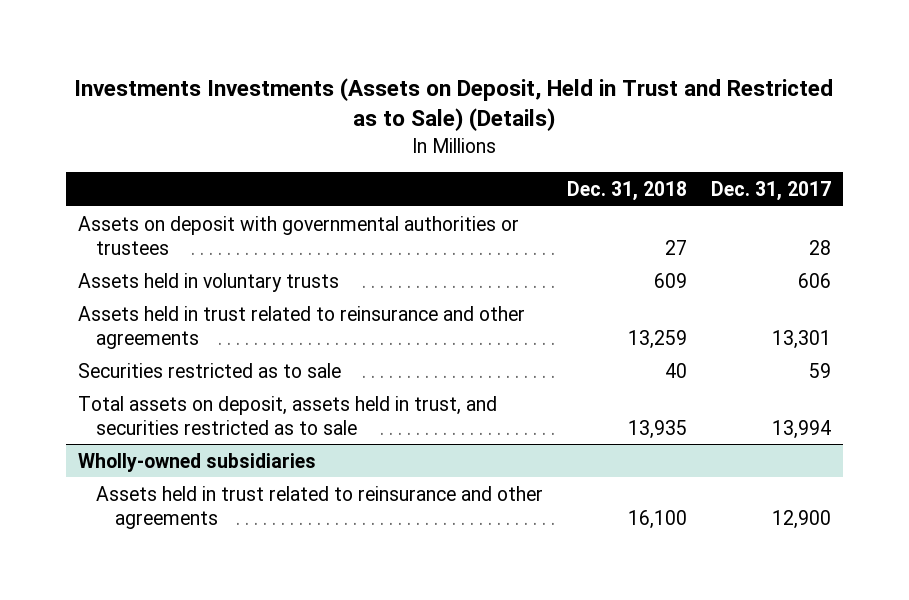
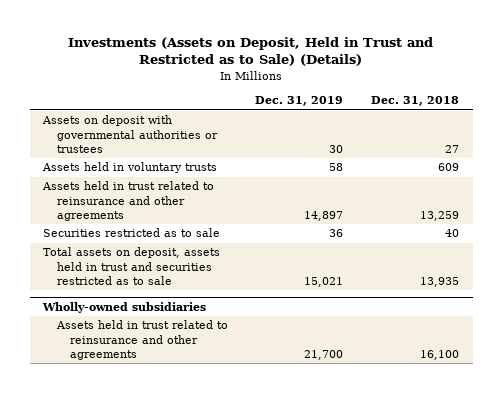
- Investments Investments (Assets on Deposit, Held in Trust and Restricted as to Sale) (Details)
+ Investments (Assets on Deposit, Held in Trust and Restricted as to Sale) (Details)
- | Dec. 31, 2018 | Dec. 31, 2017
+ | Dec. 31, 2019 | Dec. 31, 2018
- Total assets on deposit, assets held in trust, and securities restricted as to sale | 13,935 | 13,994
+ Total assets on deposit, assets held in trust and securities restricted as to sale | 15,021 | 13,935

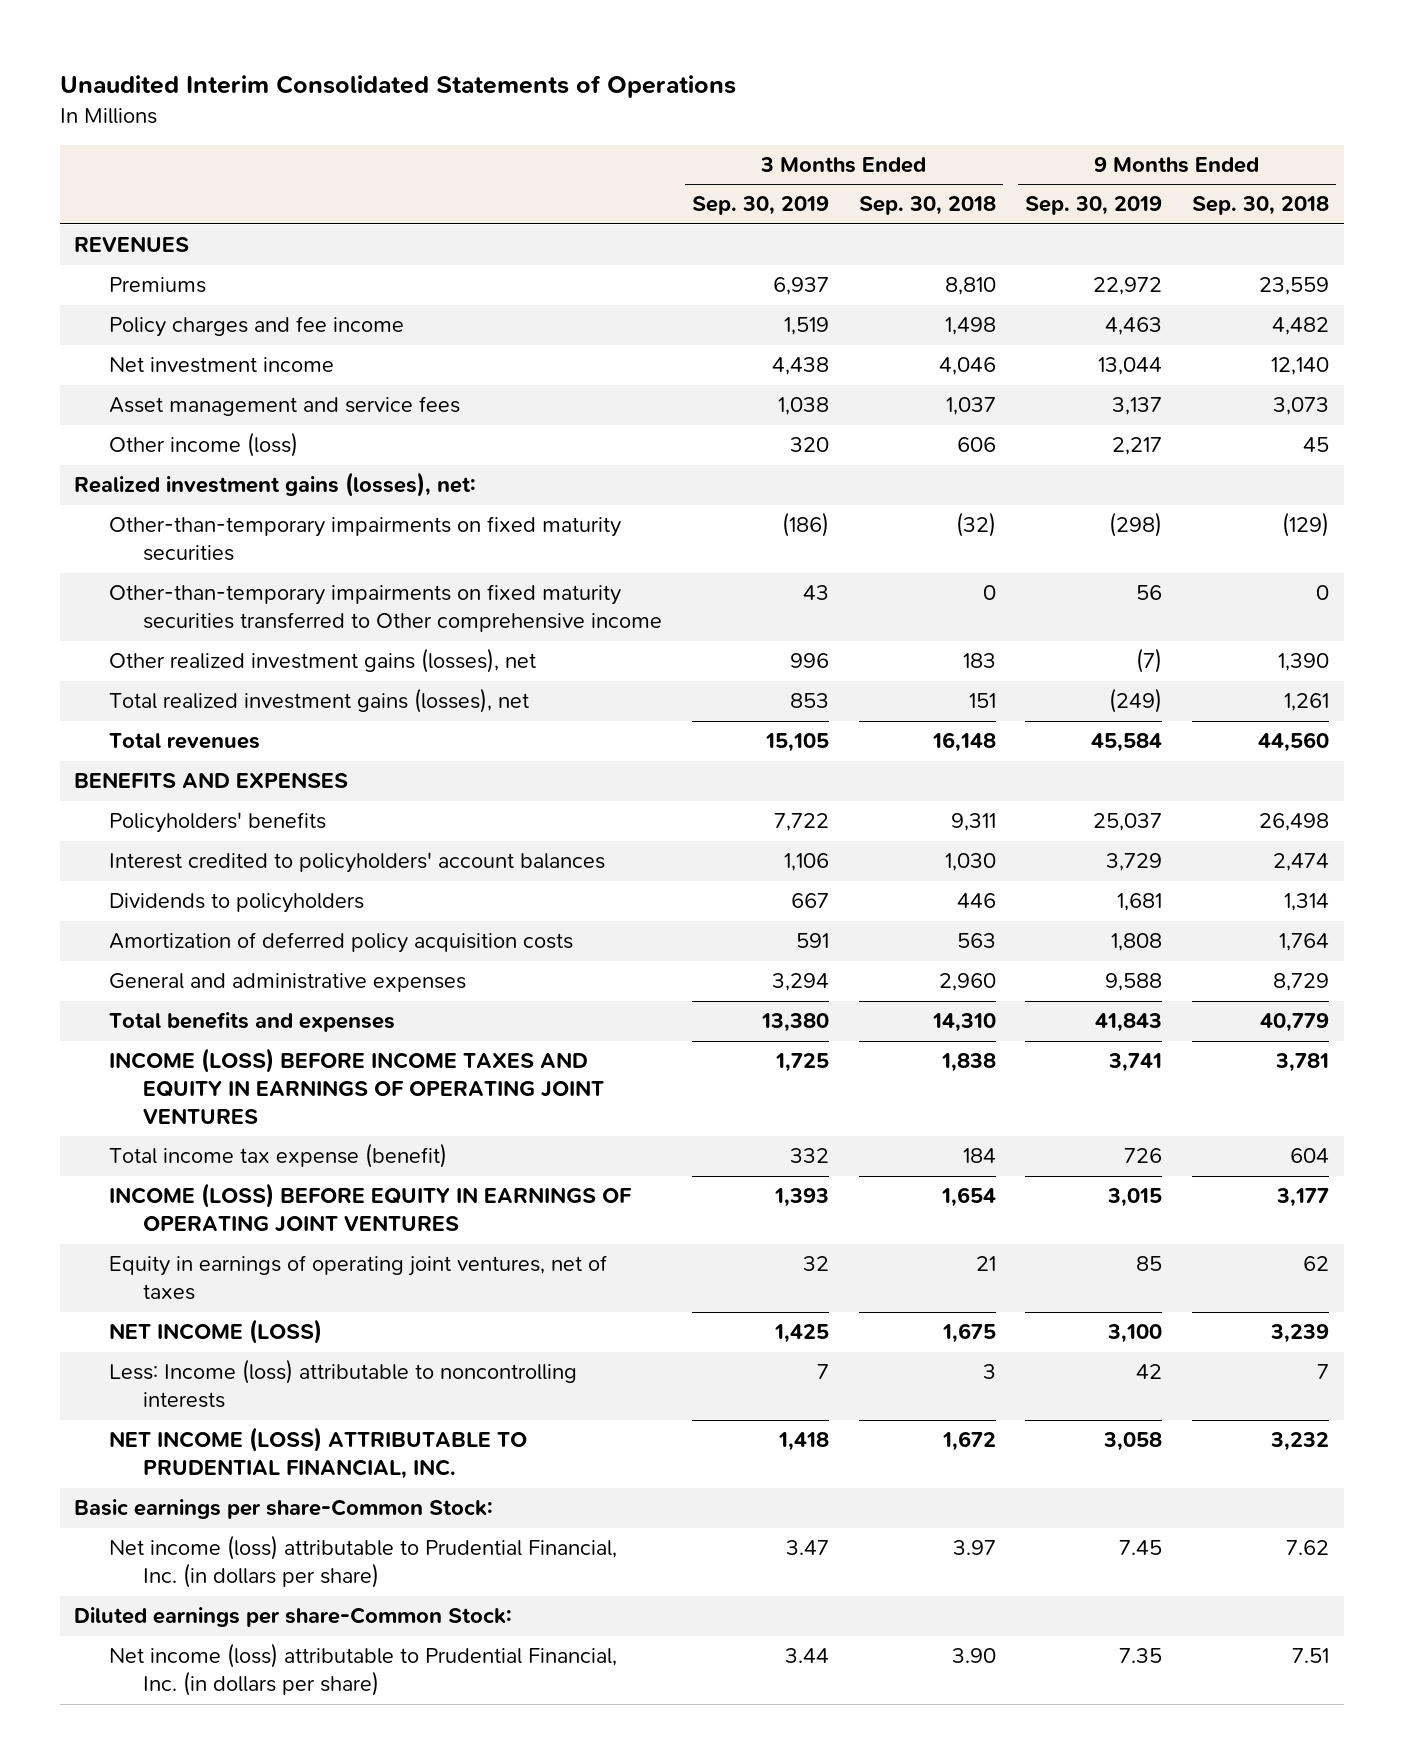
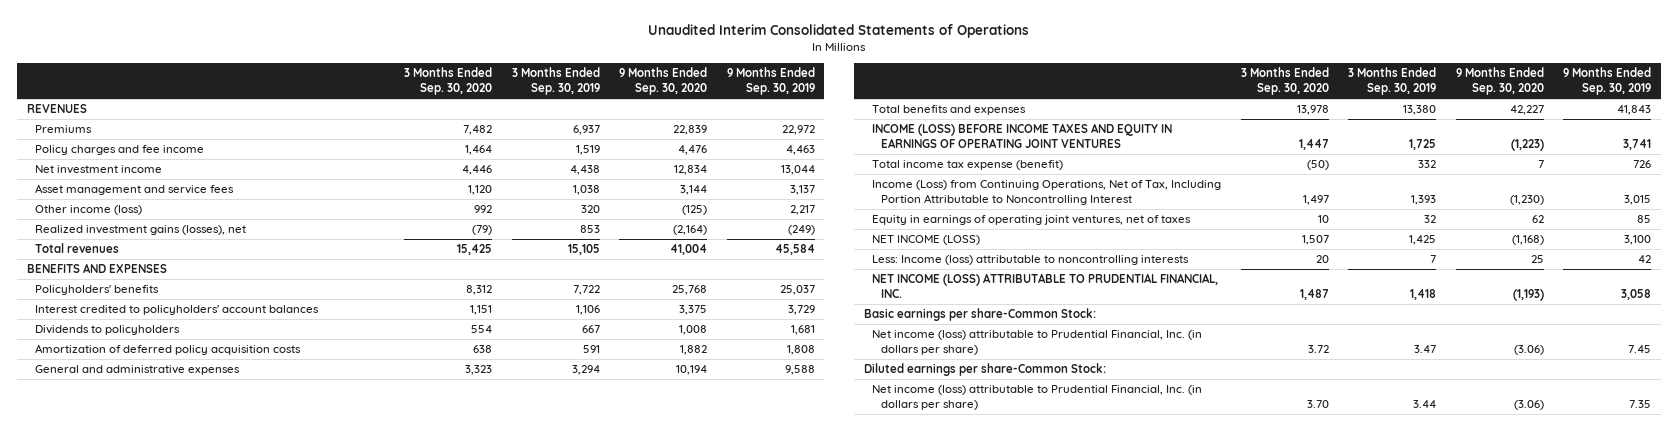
- | 3 Months Ended Sep. 30, 2019 | 3 Months Ended Sep. 30, 2018 | 9 Months Ended Sep. 30, 2019 | 9 Months Ended Sep. 30, 2018
+ | 3 Months Ended Sep. 30, 2020 | 3 Months Ended Sep. 30, 2019 | 9 Months Ended Sep. 30, 2020 | 9 Months Ended Sep. 30, 2019
- Realized investment gains (losses), net:
- Other-than-temporary impairments on fixed maturity securities | (186) | (32) | (298) | (129)
- Other-than-temporary impairments on fixed maturity securities transferred to Other comprehensive income | 43 | 0 | 56 | 0
- Other realized investment gains (losses), net | 996 | 183 | (7) | 1,390
- Total realized investment gains (losses), net | 853 | 151 | (249) | 1,261
+ Realized investment gains (losses), net | (79) | 853 | (2,164) | (249)
- INCOME (LOSS) BEFORE EQUITY IN EARNINGS OF OPERATING JOINT VENTURES | 1,393 | 1,654 | 3,015 | 3,177
+ Income (Loss) from Continuing Operations, Net of Tax, Including Portion Attributable to Noncontrolling Interest | 1,497 | 1,393 | (1,230) | 3,015

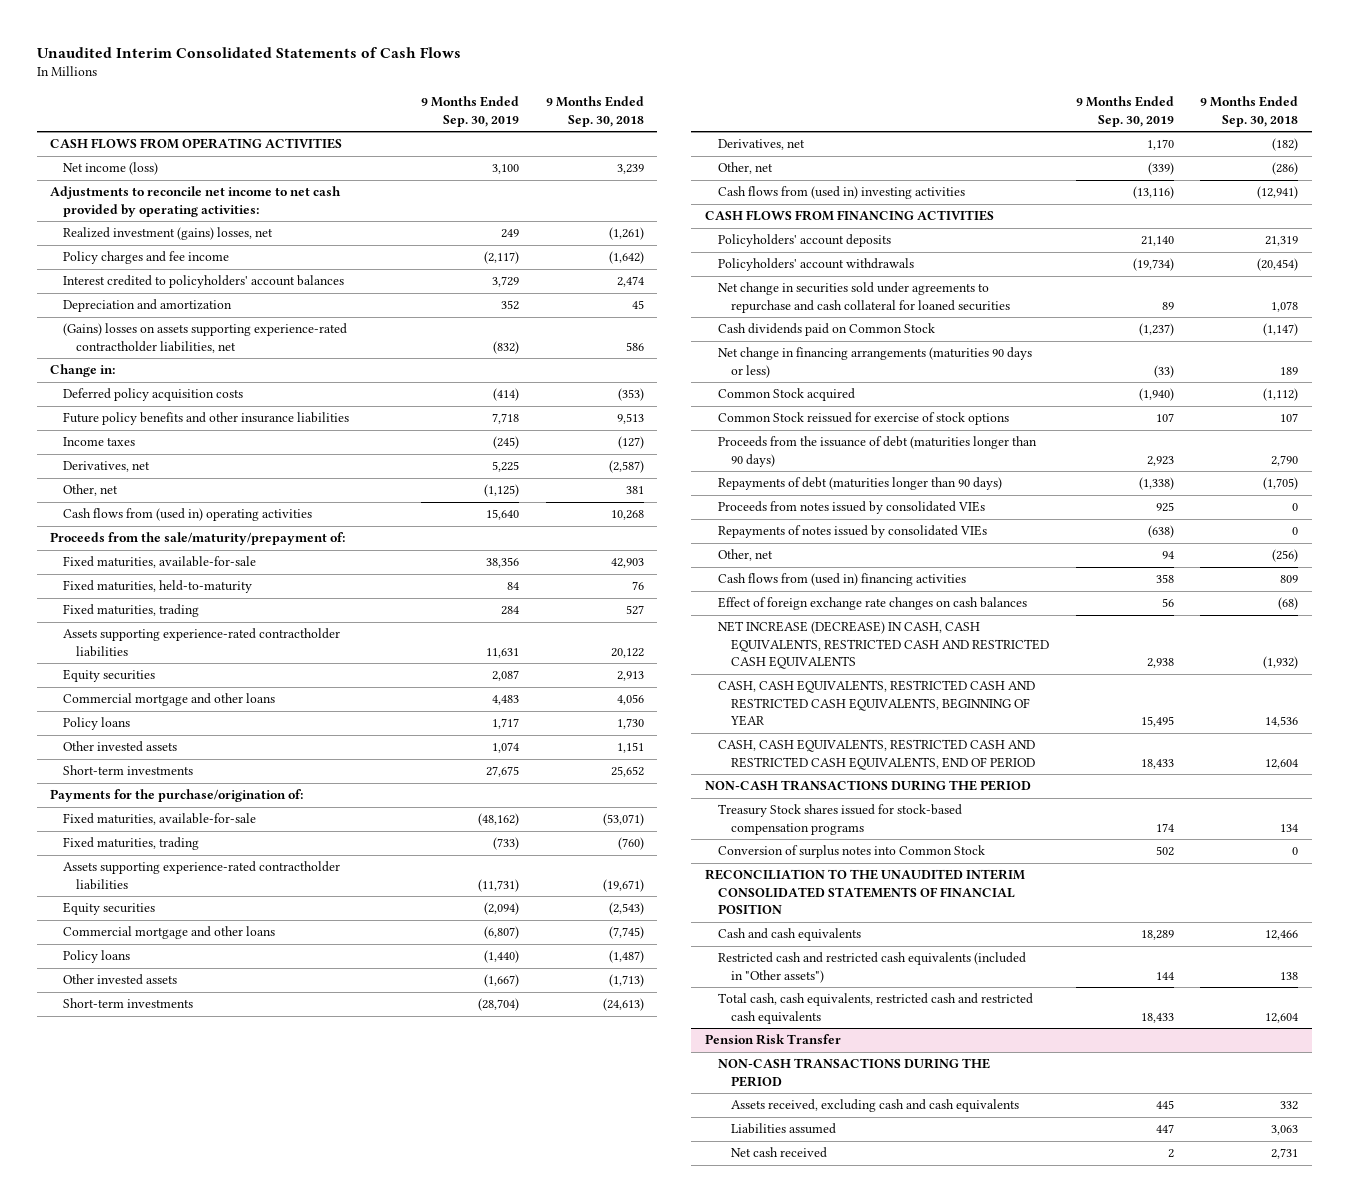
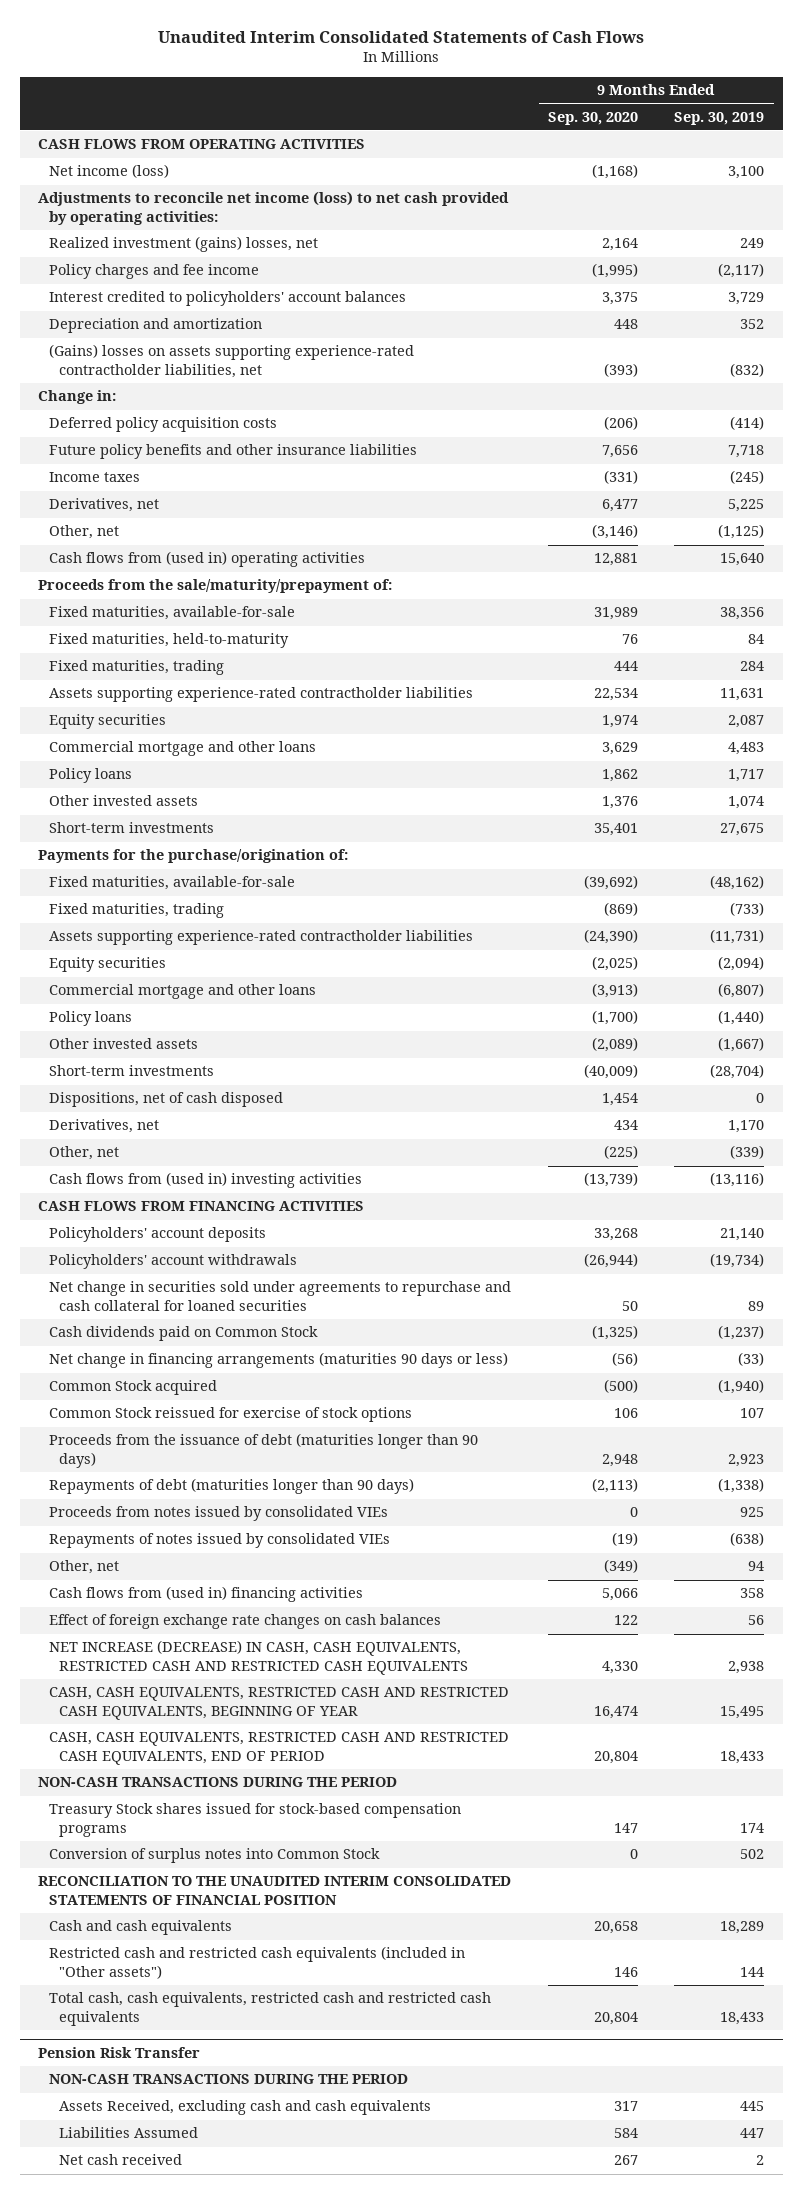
- | 9 Months Ended Sep. 30, 2019 | 9 Months Ended Sep. 30, 2018
+ | 9 Months Ended Sep. 30, 2020 | 9 Months Ended Sep. 30, 2019
- Adjustments to reconcile net income to net cash provided by operating activities:
+ Adjustments to reconcile net income (loss) to net cash provided by operating activities:
+ Dispositions, net of cash disposed | 1,454 | 0
@ Pension Risk Transfer
- Assets received, excluding cash and cash equivalents | 445 | 332
- Liabilities assumed | 447 | 3,063
+ Assets Received, excluding cash and cash equivalents | 317 | 445
+ Liabilities Assumed | 584 | 447

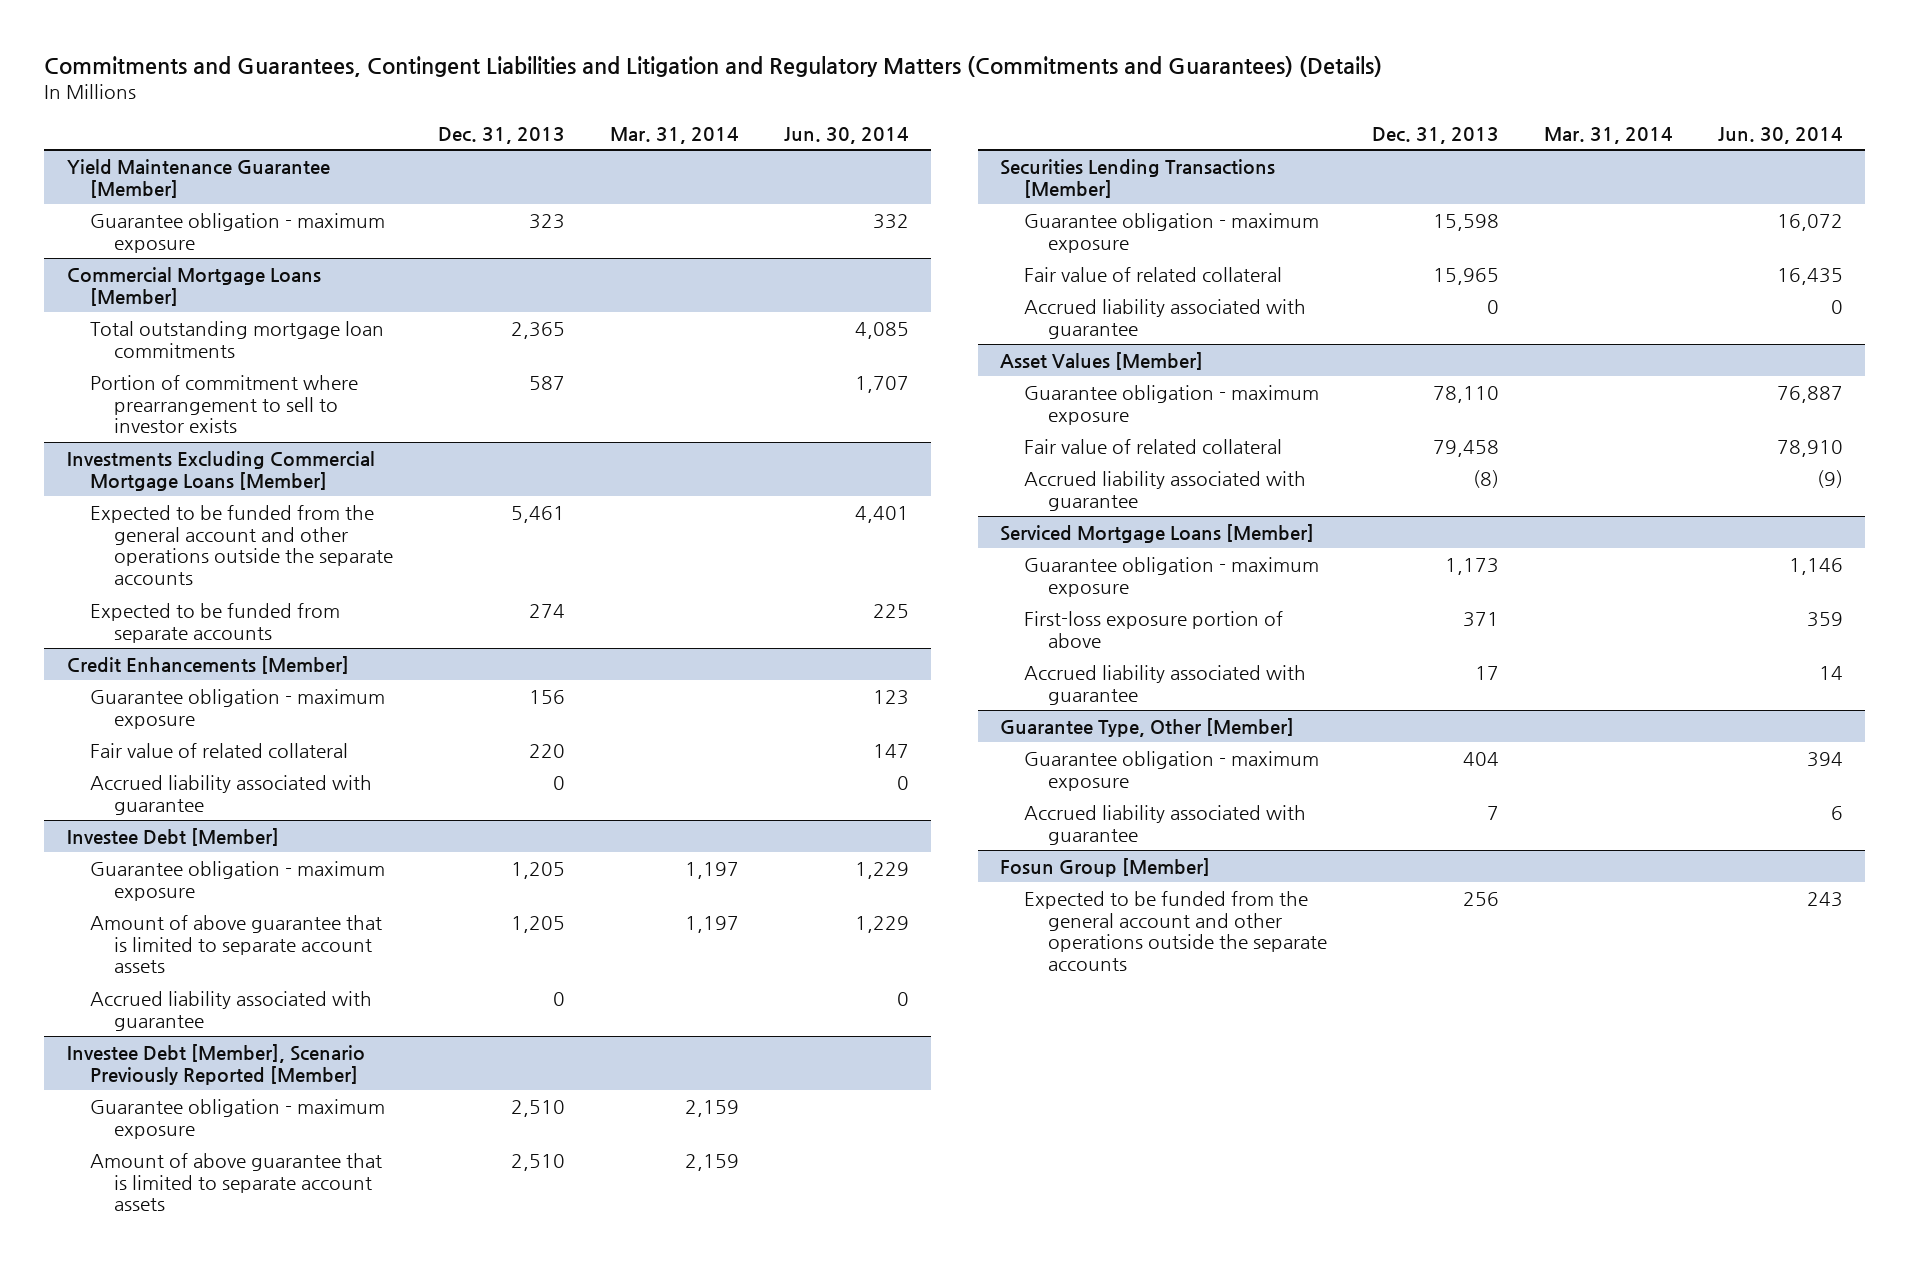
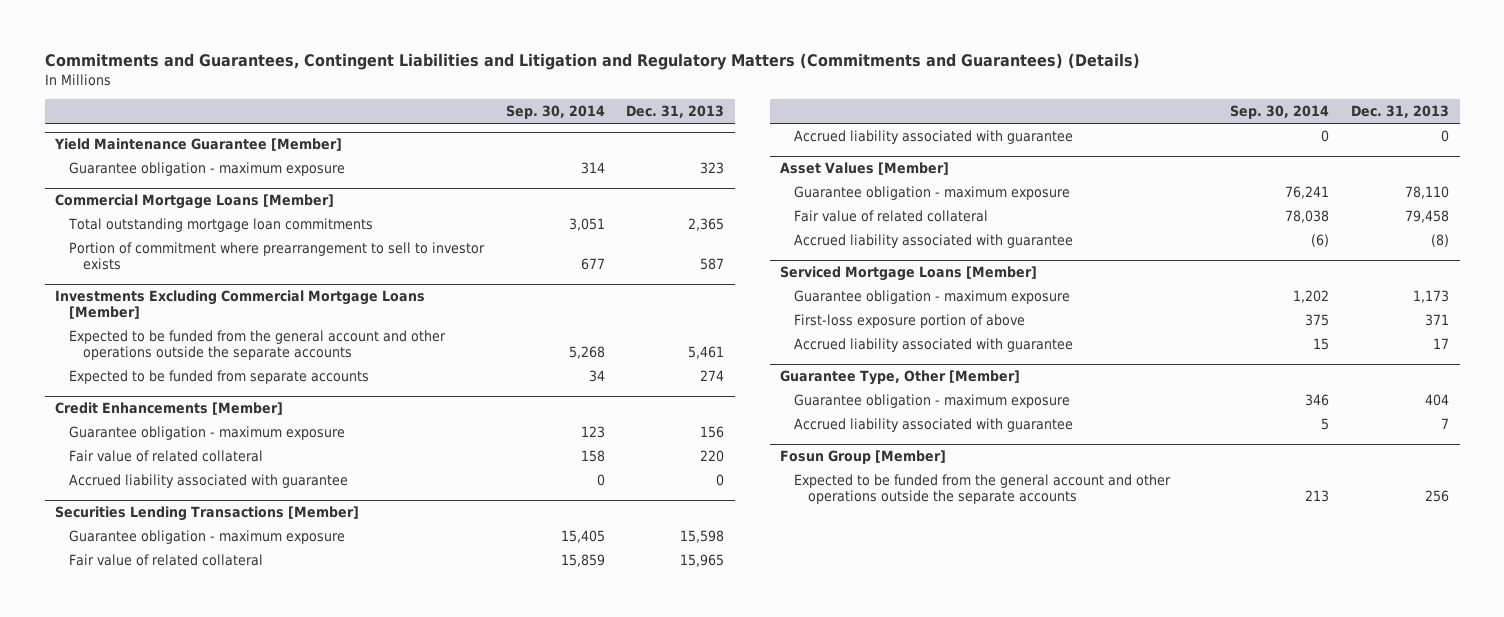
- | Dec. 31, 2013 | Mar. 31, 2014 | Jun. 30, 2014
+ | Sep. 30, 2014 | Dec. 31, 2013
- Investee Debt [Member]
- Guarantee obligation - maximum exposure | 1,205 | 1,197 | 1,229
- Amount of above guarantee that is limited to separate account assets | 1,205 | 1,197 | 1,229
- Accrued liability associated with guarantee | 0 | | 0
- Investee Debt [Member], Scenario Previously Reported [Member]
- Guarantee obligation - maximum exposure | 2,510 | 2,159 |
- Amount of above guarantee that is limited to separate account assets | 2,510 | 2,159 |

